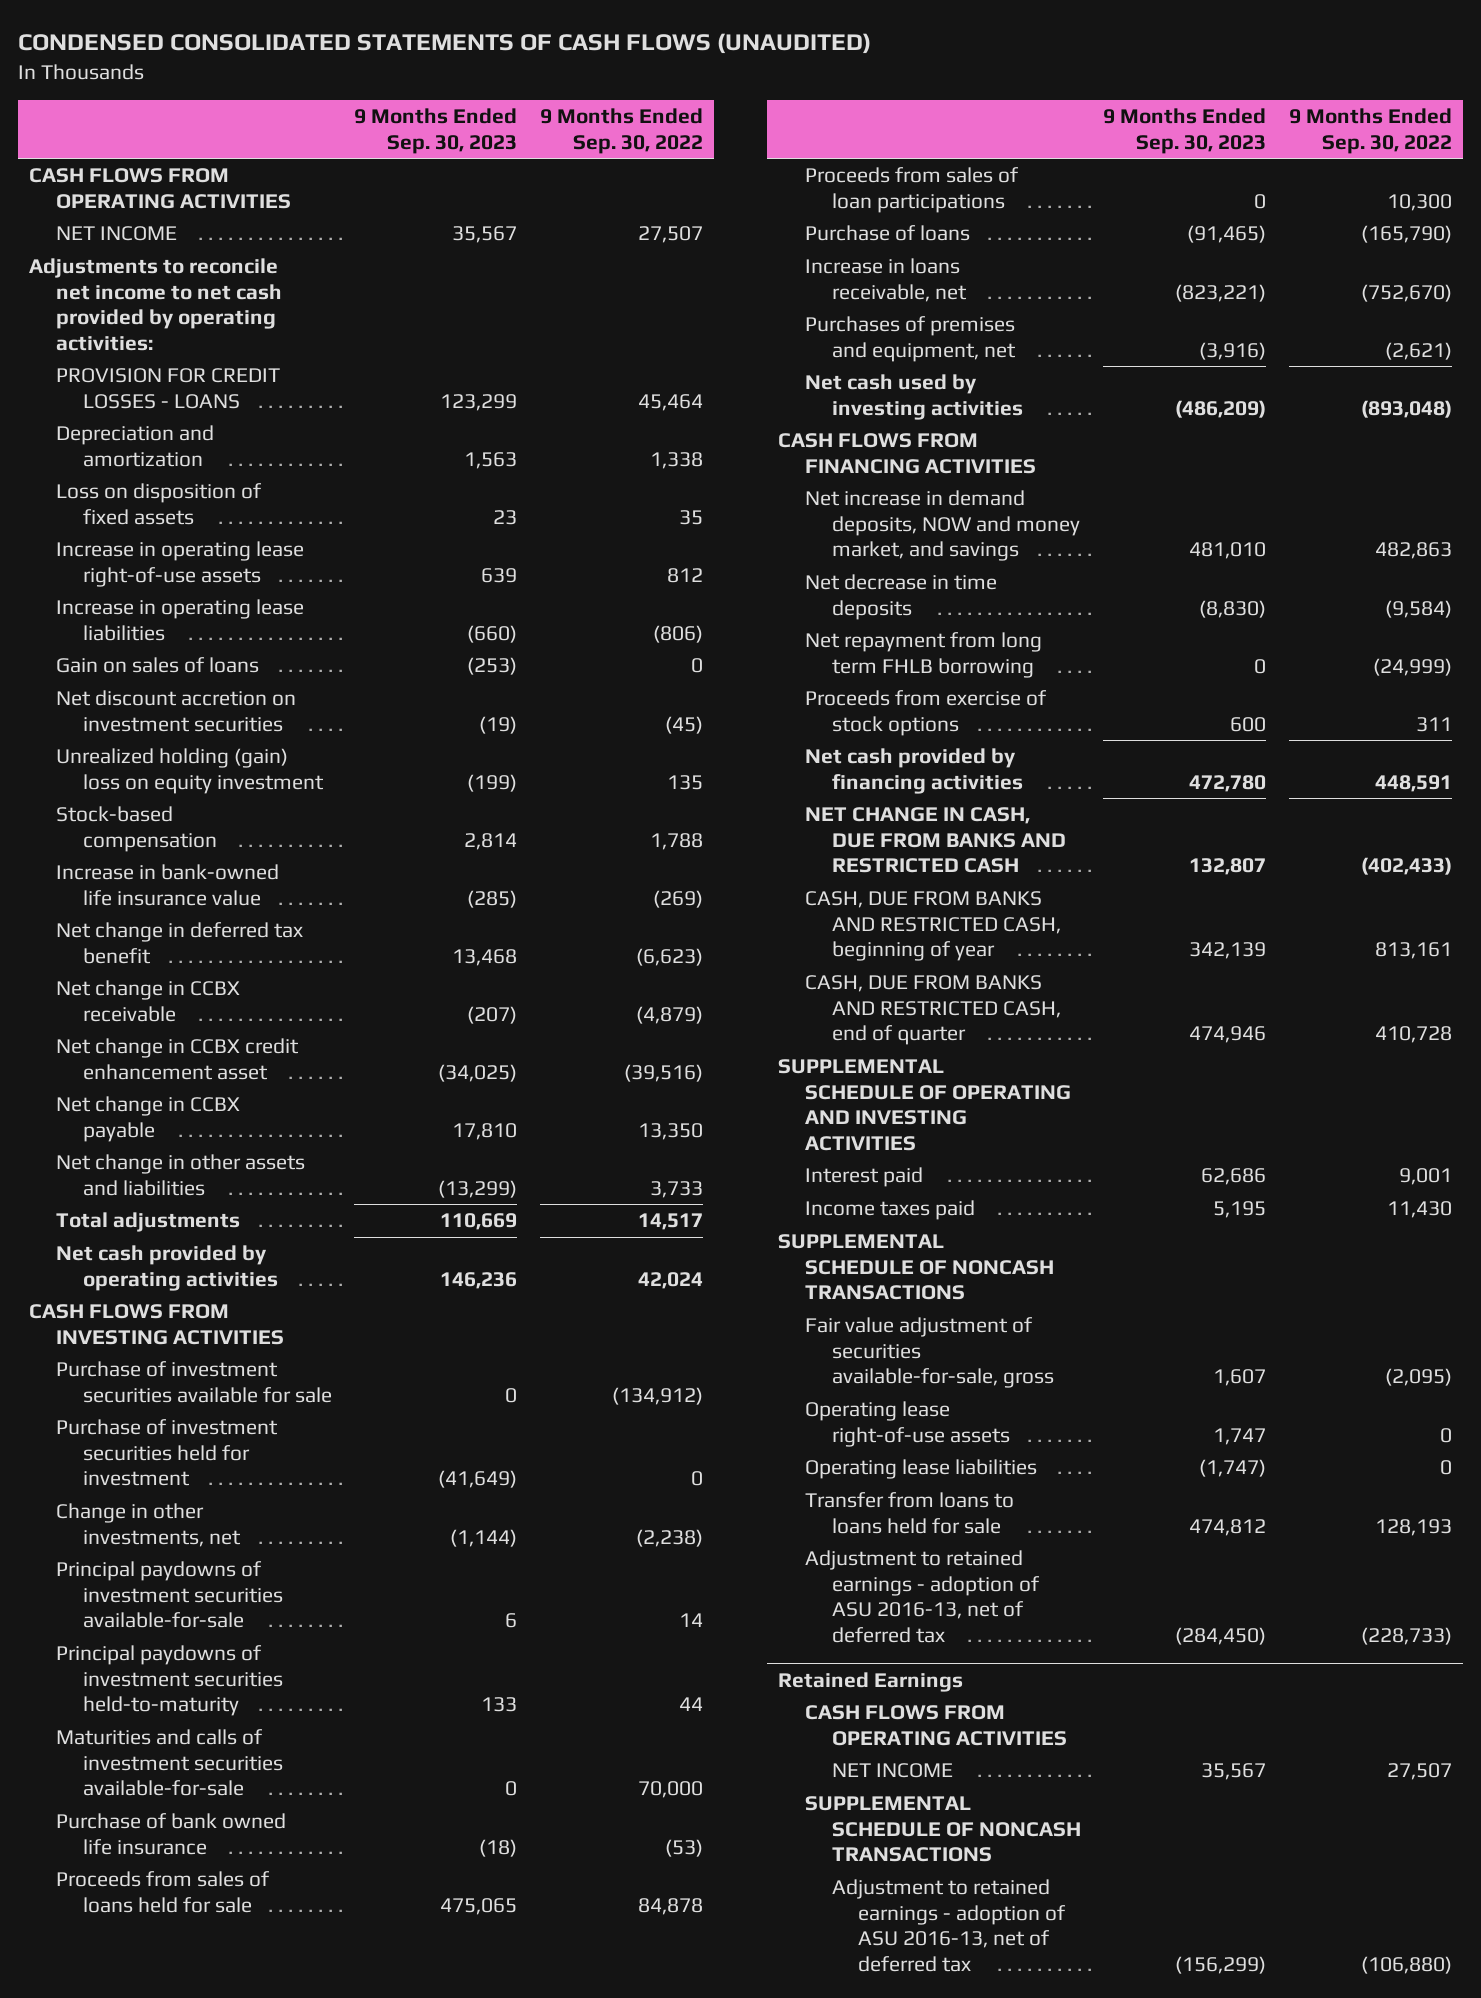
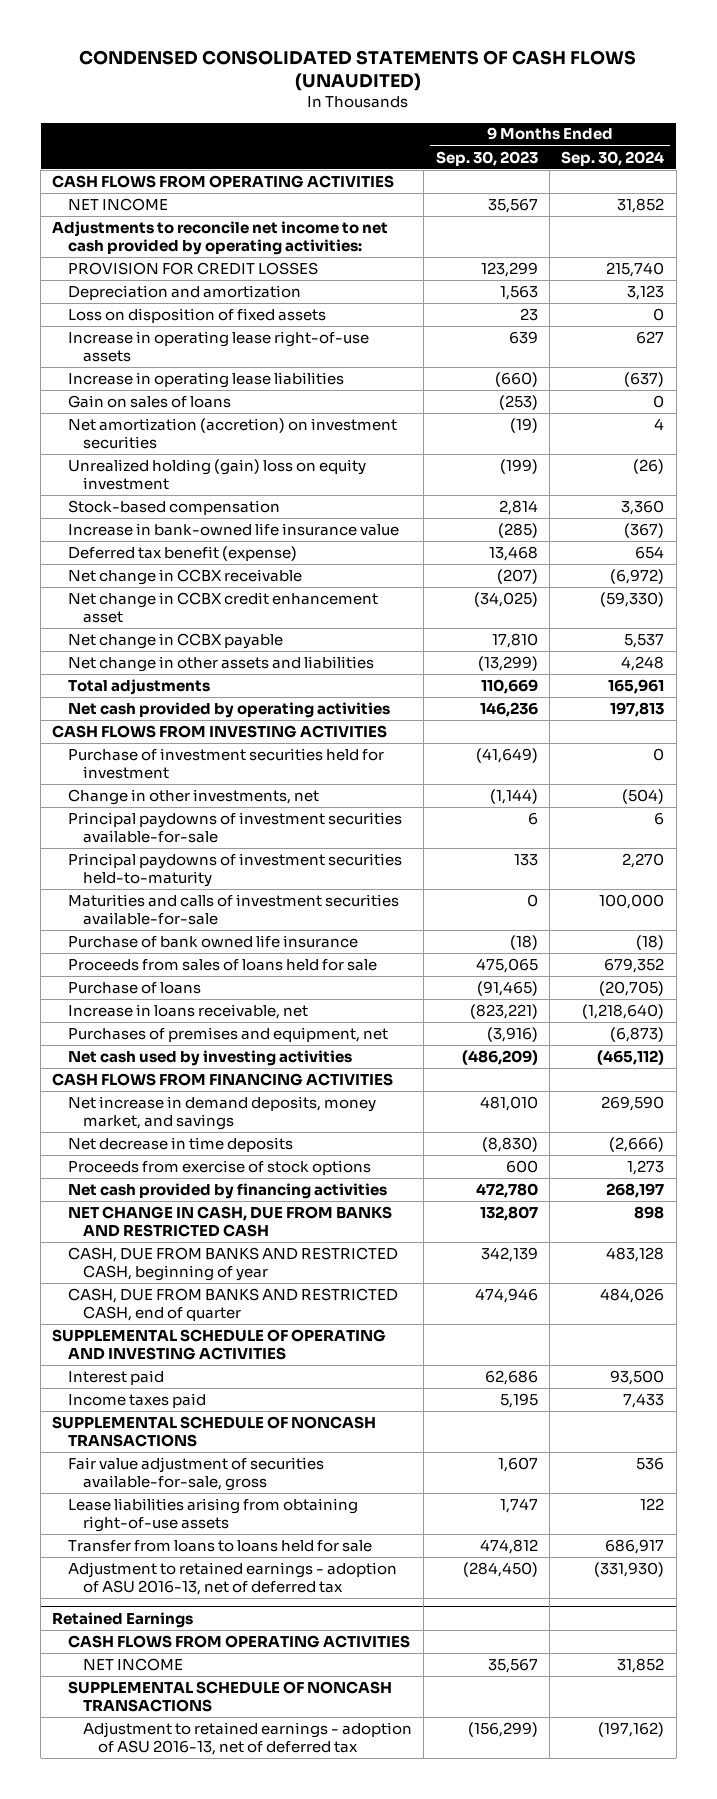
- | 9 Months Ended Sep. 30, 2023 | 9 Months Ended Sep. 30, 2022
+ | 9 Months Ended Sep. 30, 2023 | 9 Months Ended Sep. 30, 2024
- PROVISION FOR CREDIT LOSSES - LOANS | 123,299 | 45,464
+ PROVISION FOR CREDIT LOSSES | 123,299 | 215,740
- Net discount accretion on investment securities | (19) | (45)
+ Net amortization (accretion) on investment securities | (19) | 4
- Net change in deferred tax benefit | 13,468 | (6,623)
+ Deferred tax benefit (expense) | 13,468 | 654
- Purchase of investment securities available for sale | 0 | (134,912)
- Proceeds from sales of loan participations | 0 | 10,300
- Net increase in demand deposits, NOW and money market, and savings | 481,010 | 482,863
+ Net increase in demand deposits, money market, and savings | 481,010 | 269,590
- Net repayment from long term FHLB borrowing | 0 | (24,999)
- Operating lease right-of-use assets | 1,747 | 0
- Operating lease liabilities | (1,747) | 0
+ Lease liabilities arising from obtaining right-of-use assets | 1,747 | 122

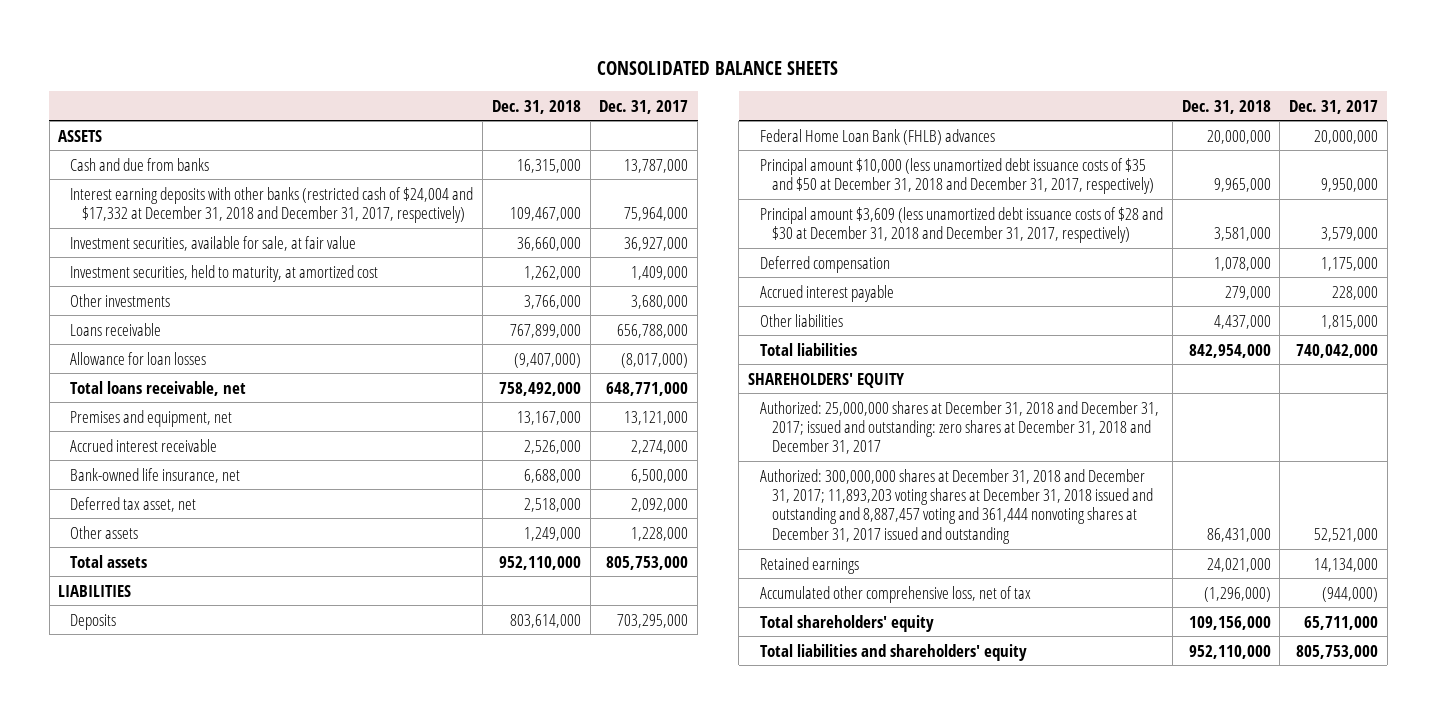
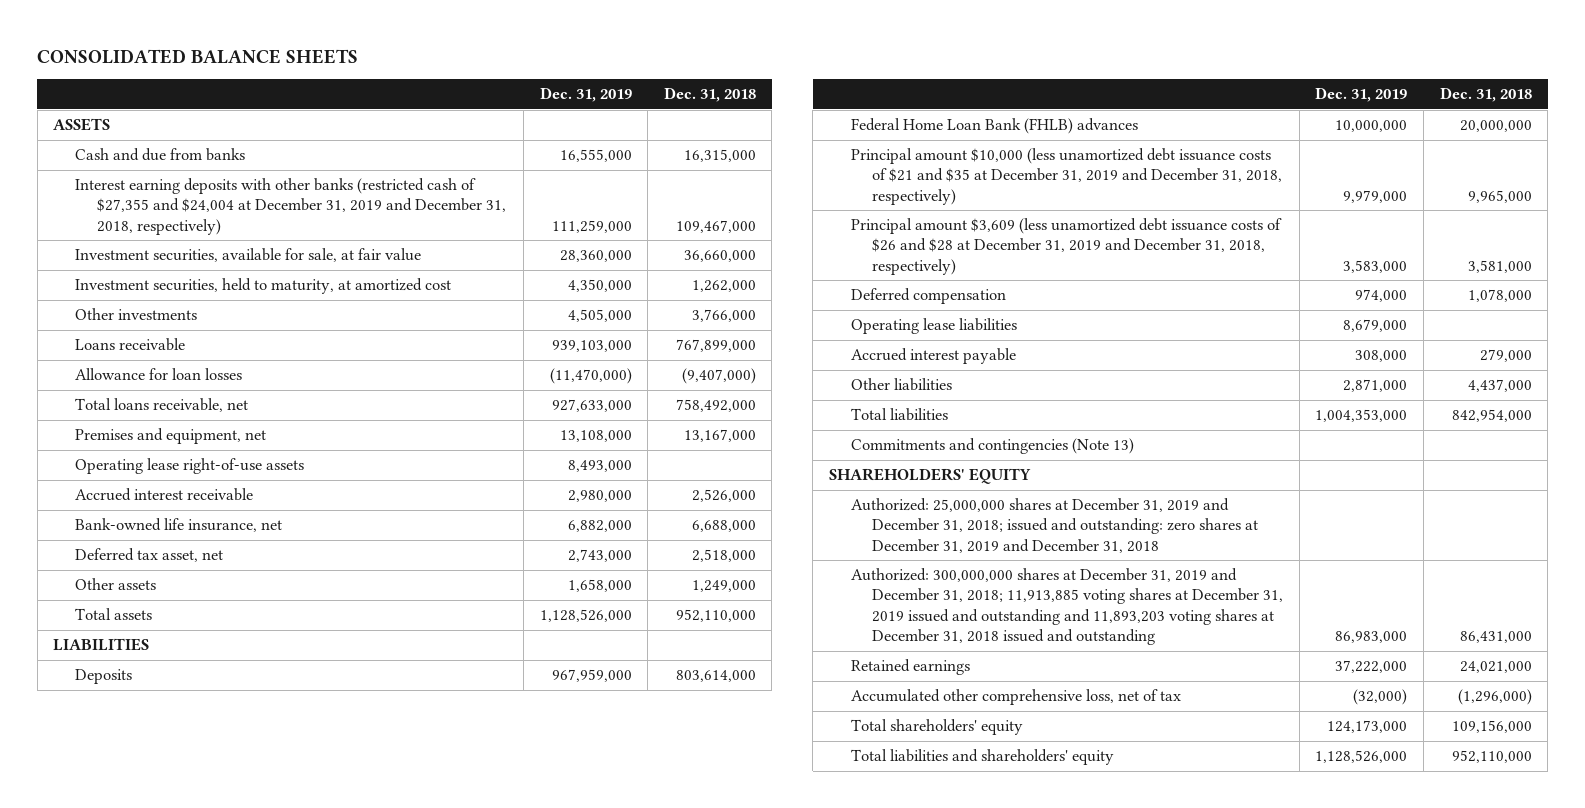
- | Dec. 31, 2018 | Dec. 31, 2017
+ | Dec. 31, 2019 | Dec. 31, 2018
- Interest earning deposits with other banks (restricted cash of $24,004 and $17,332 at December 31, 2018 and December 31, 2017, respectively) | 109,467,000 | 75,964,000
+ Interest earning deposits with other banks (restricted cash of $27,355 and $24,004 at December 31, 2019 and December 31, 2018, respectively) | 111,259,000 | 109,467,000
+ Operating lease right-of-use assets | 8,493,000 |
- Principal amount $10,000 (less unamortized debt issuance costs of $35 and $50 at December 31, 2018 and December 31, 2017, respectively) | 9,965,000 | 9,950,000
- Principal amount $3,609 (less unamortized debt issuance costs of $28 and $30 at December 31, 2018 and December 31, 2017, respectively) | 3,581,000 | 3,579,000
+ Principal amount $10,000 (less unamortized debt issuance costs of $21 and $35 at December 31, 2019 and December 31, 2018, respectively) | 9,979,000 | 9,965,000
+ Principal amount $3,609 (less unamortized debt issuance costs of $26 and $28 at December 31, 2019 and December 31, 2018, respectively) | 3,583,000 | 3,581,000
+ Operating lease liabilities | 8,679,000 |
+ Commitments and contingencies (Note 13)
- Authorized: 25,000,000 shares at December 31, 2018 and December 31, 2017; issued and outstanding: zero shares at December 31, 2018 and December 31, 2017
- Authorized: 300,000,000 shares at December 31, 2018 and December 31, 2017; 11,893,203 voting shares at December 31, 2018 issued and outstanding and 8,887,457 voting and 361,444 nonvoting shares at December 31, 2017 issued and outstanding | 86,431,000 | 52,521,000
+ Authorized: 25,000,000 shares at December 31, 2019 and December 31, 2018; issued and outstanding: zero shares at December 31, 2019 and December 31, 2018
+ Authorized: 300,000,000 shares at December 31, 2019 and December 31, 2018; 11,913,885 voting shares at December 31, 2019 issued and outstanding and 11,893,203 voting shares at December 31, 2018 issued and outstanding | 86,983,000 | 86,431,000

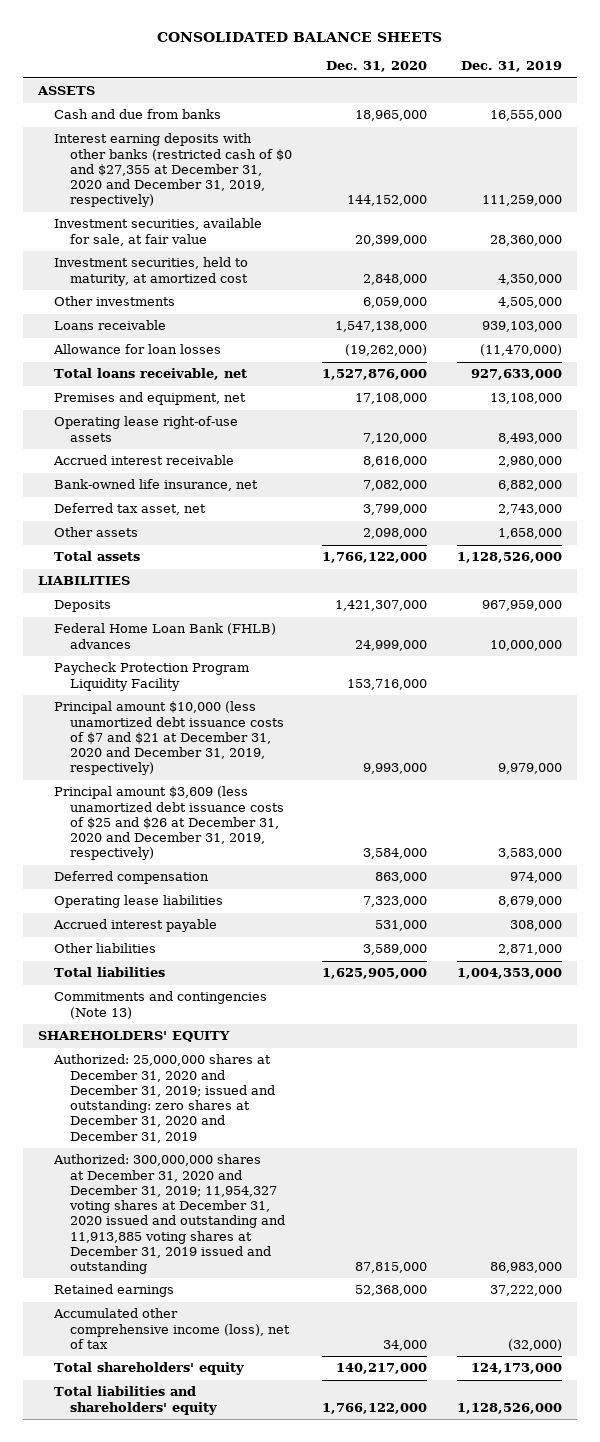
- | Dec. 31, 2019 | Dec. 31, 2018
+ | Dec. 31, 2020 | Dec. 31, 2019
- Interest earning deposits with other banks (restricted cash of $27,355 and $24,004 at December 31, 2019 and December 31, 2018, respectively) | 111,259,000 | 109,467,000
+ Interest earning deposits with other banks (restricted cash of $0 and $27,355 at December 31, 2020 and December 31, 2019, respectively) | 144,152,000 | 111,259,000
- Principal amount $10,000 (less unamortized debt issuance costs of $21 and $35 at December 31, 2019 and December 31, 2018, respectively) | 9,979,000 | 9,965,000
- Principal amount $3,609 (less unamortized debt issuance costs of $26 and $28 at December 31, 2019 and December 31, 2018, respectively) | 3,583,000 | 3,581,000
+ Paycheck Protection Program Liquidity Facility | 153,716,000 |
+ Principal amount $10,000 (less unamortized debt issuance costs of $7 and $21 at December 31, 2020 and December 31, 2019, respectively) | 9,993,000 | 9,979,000
+ Principal amount $3,609 (less unamortized debt issuance costs of $25 and $26 at December 31, 2020 and December 31, 2019, respectively) | 3,584,000 | 3,583,000
- Authorized: 25,000,000 shares at December 31, 2019 and December 31, 2018; issued and outstanding: zero shares at December 31, 2019 and December 31, 2018
- Authorized: 300,000,000 shares at December 31, 2019 and December 31, 2018; 11,913,885 voting shares at December 31, 2019 issued and outstanding and 11,893,203 voting shares at December 31, 2018 issued and outstanding | 86,983,000 | 86,431,000
+ Authorized: 25,000,000 shares at December 31, 2020 and December 31, 2019; issued and outstanding: zero shares at December 31, 2020 and December 31, 2019
+ Authorized: 300,000,000 shares at December 31, 2020 and December 31, 2019; 11,954,327 voting shares at December 31, 2020 issued and outstanding and 11,913,885 voting shares at December 31, 2019 issued and outstanding | 87,815,000 | 86,983,000
- Accumulated other comprehensive loss, net of tax | (32,000) | (1,296,000)
+ Accumulated other comprehensive income (loss), net of tax | 34,000 | (32,000)

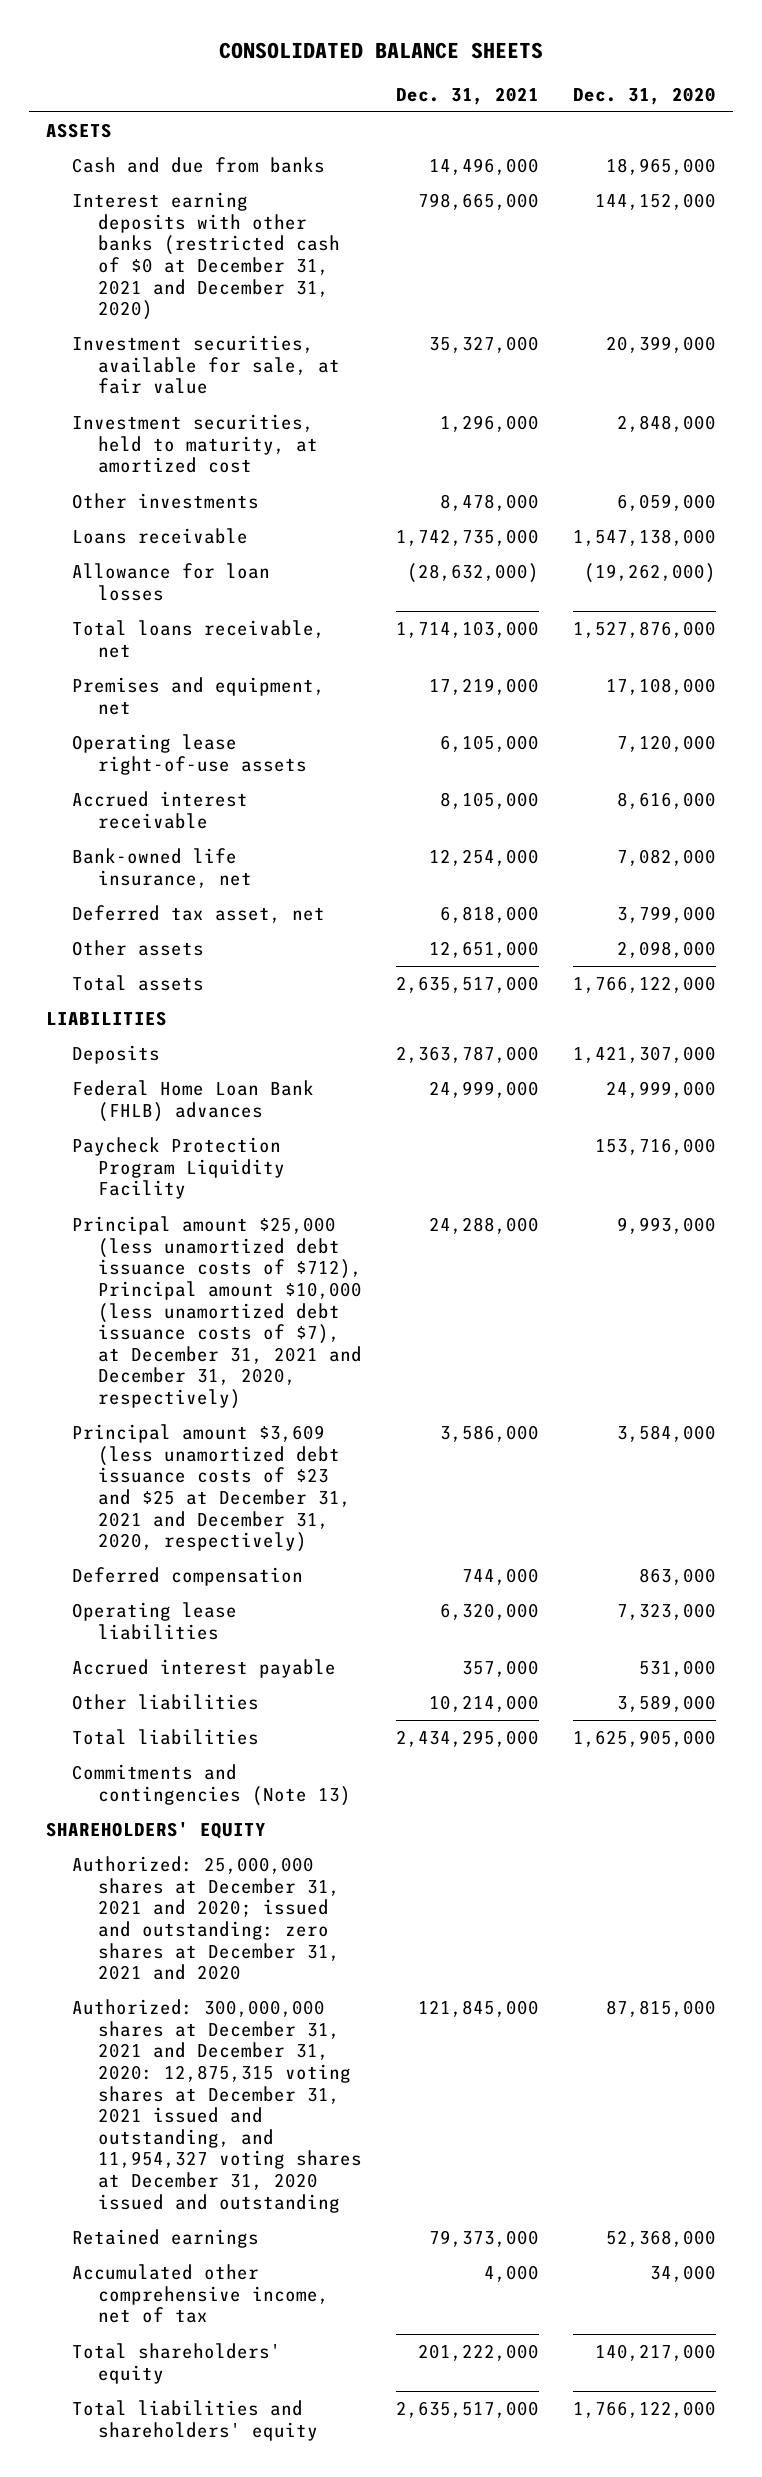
- | Dec. 31, 2020 | Dec. 31, 2019
+ | Dec. 31, 2021 | Dec. 31, 2020
- Interest earning deposits with other banks (restricted cash of $0 and $27,355 at December 31, 2020 and December 31, 2019, respectively) | 144,152,000 | 111,259,000
+ Interest earning deposits with other banks (restricted cash of $0 at December 31, 2021 and December 31, 2020) | 798,665,000 | 144,152,000
- Principal amount $10,000 (less unamortized debt issuance costs of $7 and $21 at December 31, 2020 and December 31, 2019, respectively) | 9,993,000 | 9,979,000
- Principal amount $3,609 (less unamortized debt issuance costs of $25 and $26 at December 31, 2020 and December 31, 2019, respectively) | 3,584,000 | 3,583,000
+ Principal amount $25,000 (less unamortized debt issuance costs of $712), Principal amount $10,000 (less unamortized debt issuance costs of $7), at December 31, 2021 and December 31, 2020, respectively) | 24,288,000 | 9,993,000
+ Principal amount $3,609 (less unamortized debt issuance costs of $23 and $25 at December 31, 2021 and December 31, 2020, respectively) | 3,586,000 | 3,584,000
- Authorized: 25,000,000 shares at December 31, 2020 and December 31, 2019; issued and outstanding: zero shares at December 31, 2020 and December 31, 2019
- Authorized: 300,000,000 shares at December 31, 2020 and December 31, 2019; 11,954,327 voting shares at December 31, 2020 issued and outstanding and 11,913,885 voting shares at December 31, 2019 issued and outstanding | 87,815,000 | 86,983,000
+ Authorized: 25,000,000 shares at December 31, 2021 and 2020; issued and outstanding: zero shares at December 31, 2021 and 2020
+ Authorized: 300,000,000 shares at December 31, 2021 and December 31, 2020: 12,875,315 voting shares at December 31, 2021 issued and outstanding, and 11,954,327 voting shares at December 31, 2020 issued and outstanding | 121,845,000 | 87,815,000
- Accumulated other comprehensive income (loss), net of tax | 34,000 | (32,000)
+ Accumulated other comprehensive income, net of tax | 4,000 | 34,000

